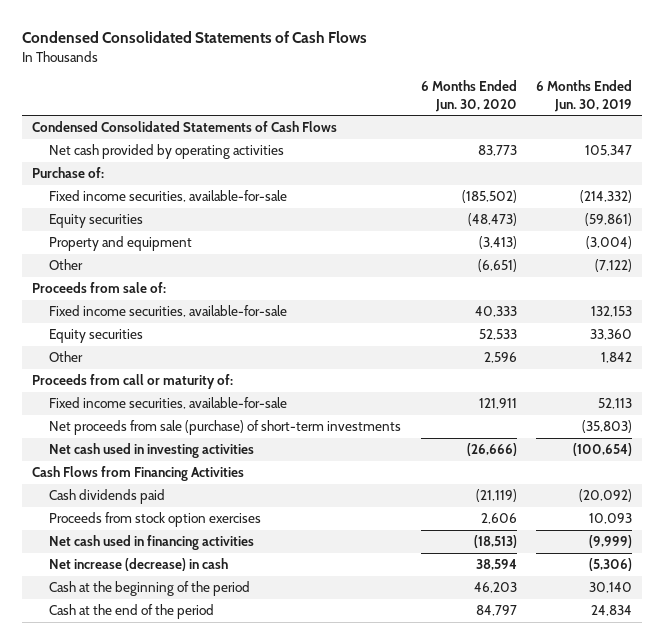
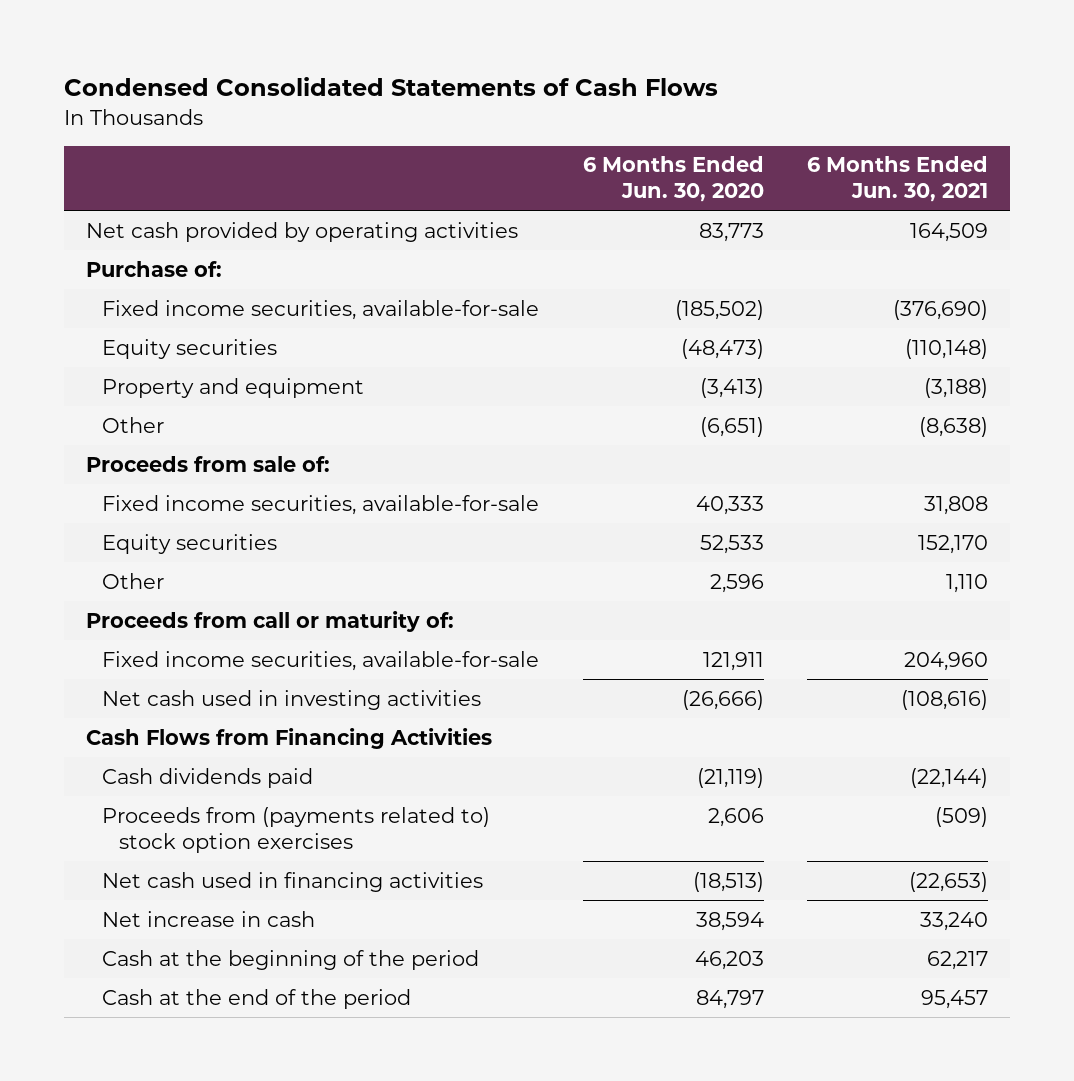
- | 6 Months Ended Jun. 30, 2020 | 6 Months Ended Jun. 30, 2019
+ | 6 Months Ended Jun. 30, 2020 | 6 Months Ended Jun. 30, 2021
- Condensed Consolidated Statements of Cash Flows
- Net proceeds from sale (purchase) of short-term investments | | (35,803)
- Proceeds from stock option exercises | 2,606 | 10,093
+ Proceeds from (payments related to) stock option exercises | 2,606 | (509)
- Net increase (decrease) in cash | 38,594 | (5,306)
+ Net increase in cash | 38,594 | 33,240

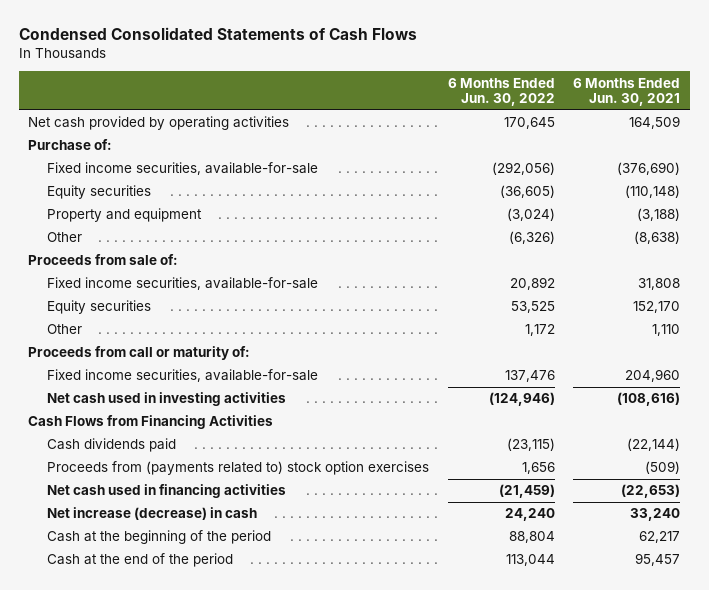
- | 6 Months Ended Jun. 30, 2020 | 6 Months Ended Jun. 30, 2021
+ | 6 Months Ended Jun. 30, 2022 | 6 Months Ended Jun. 30, 2021
- Net increase in cash | 38,594 | 33,240
+ Net increase (decrease) in cash | 24,240 | 33,240

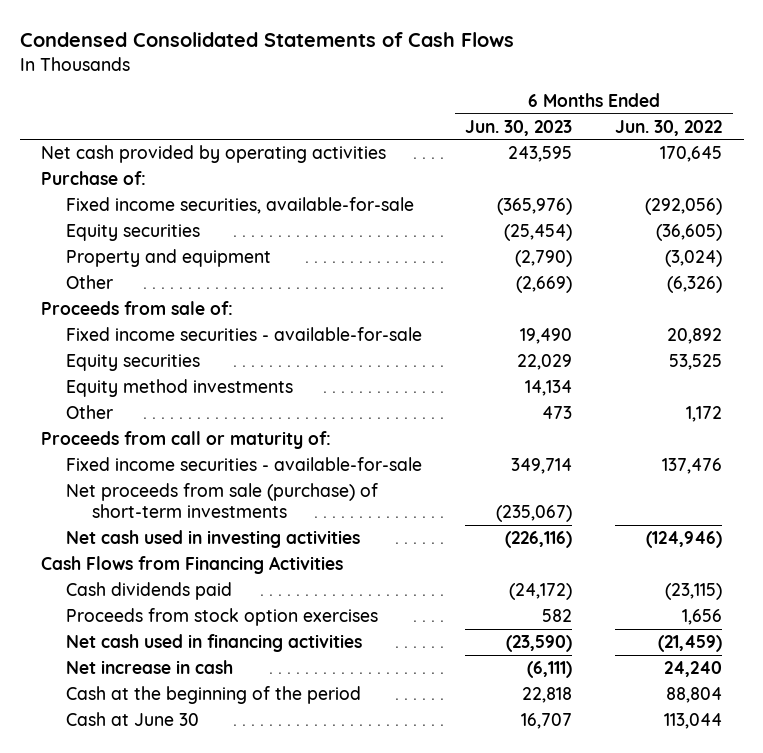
- | 6 Months Ended Jun. 30, 2022 | 6 Months Ended Jun. 30, 2021
+ | 6 Months Ended Jun. 30, 2023 | 6 Months Ended Jun. 30, 2022
- Fixed income securities, available-for-sale | 20,892 | 31,808
+ Fixed income securities - available-for-sale | 19,490 | 20,892
+ Equity method investments | 14,134 |
- Fixed income securities, available-for-sale | 137,476 | 204,960
+ Fixed income securities - available-for-sale | 349,714 | 137,476
+ Net proceeds from sale (purchase) of short-term investments | (235,067) |
- Proceeds from (payments related to) stock option exercises | 1,656 | (509)
+ Proceeds from stock option exercises | 582 | 1,656
- Net increase (decrease) in cash | 24,240 | 33,240
+ Net increase in cash | (6,111) | 24,240
- Cash at the end of the period | 113,044 | 95,457
+ Cash at June 30 | 16,707 | 113,044

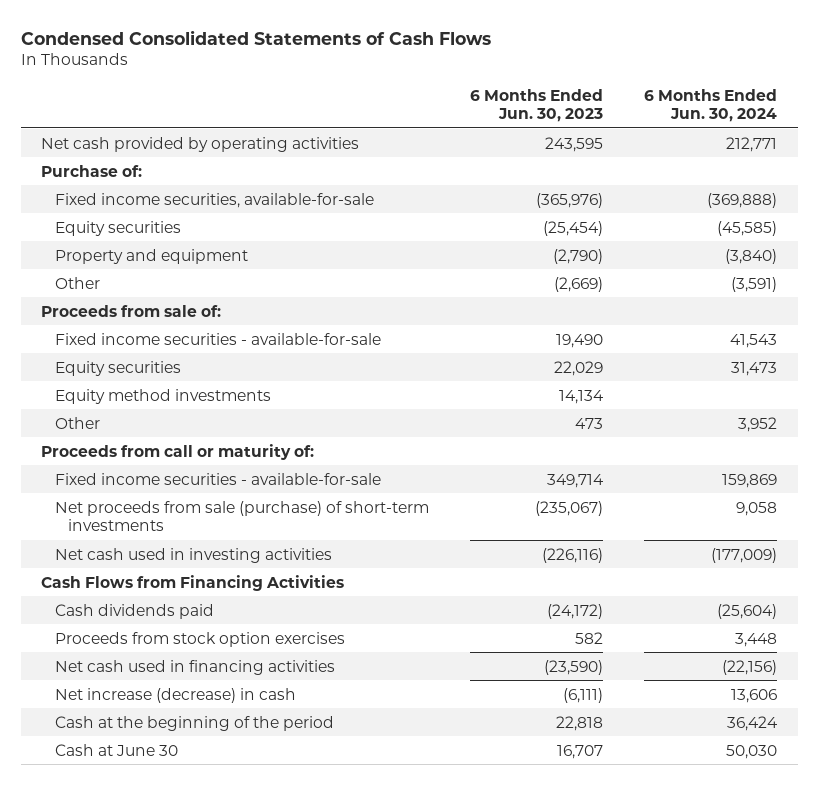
- | 6 Months Ended Jun. 30, 2023 | 6 Months Ended Jun. 30, 2022
+ | 6 Months Ended Jun. 30, 2023 | 6 Months Ended Jun. 30, 2024
- Net increase in cash | (6,111) | 24,240
+ Net increase (decrease) in cash | (6,111) | 13,606

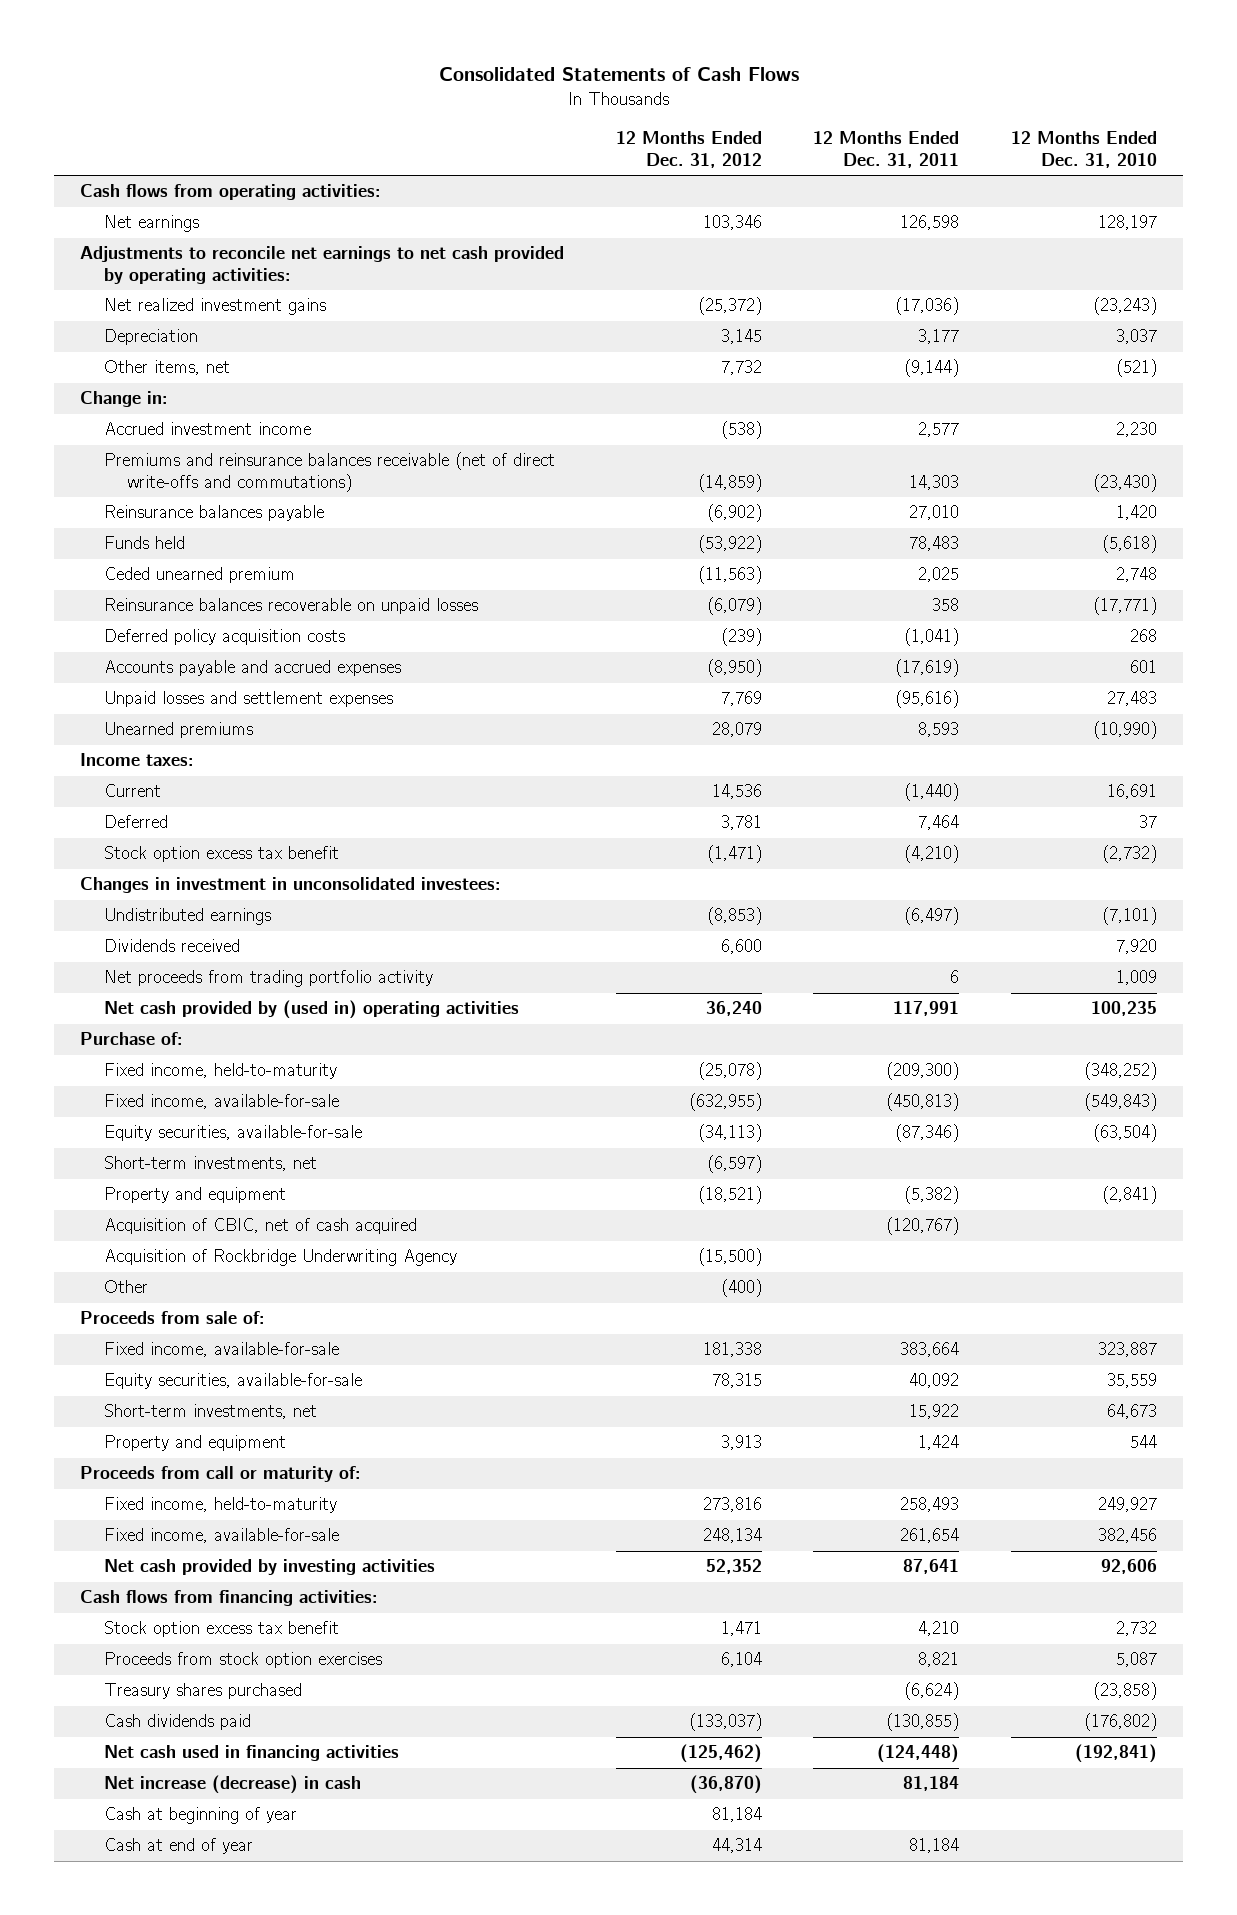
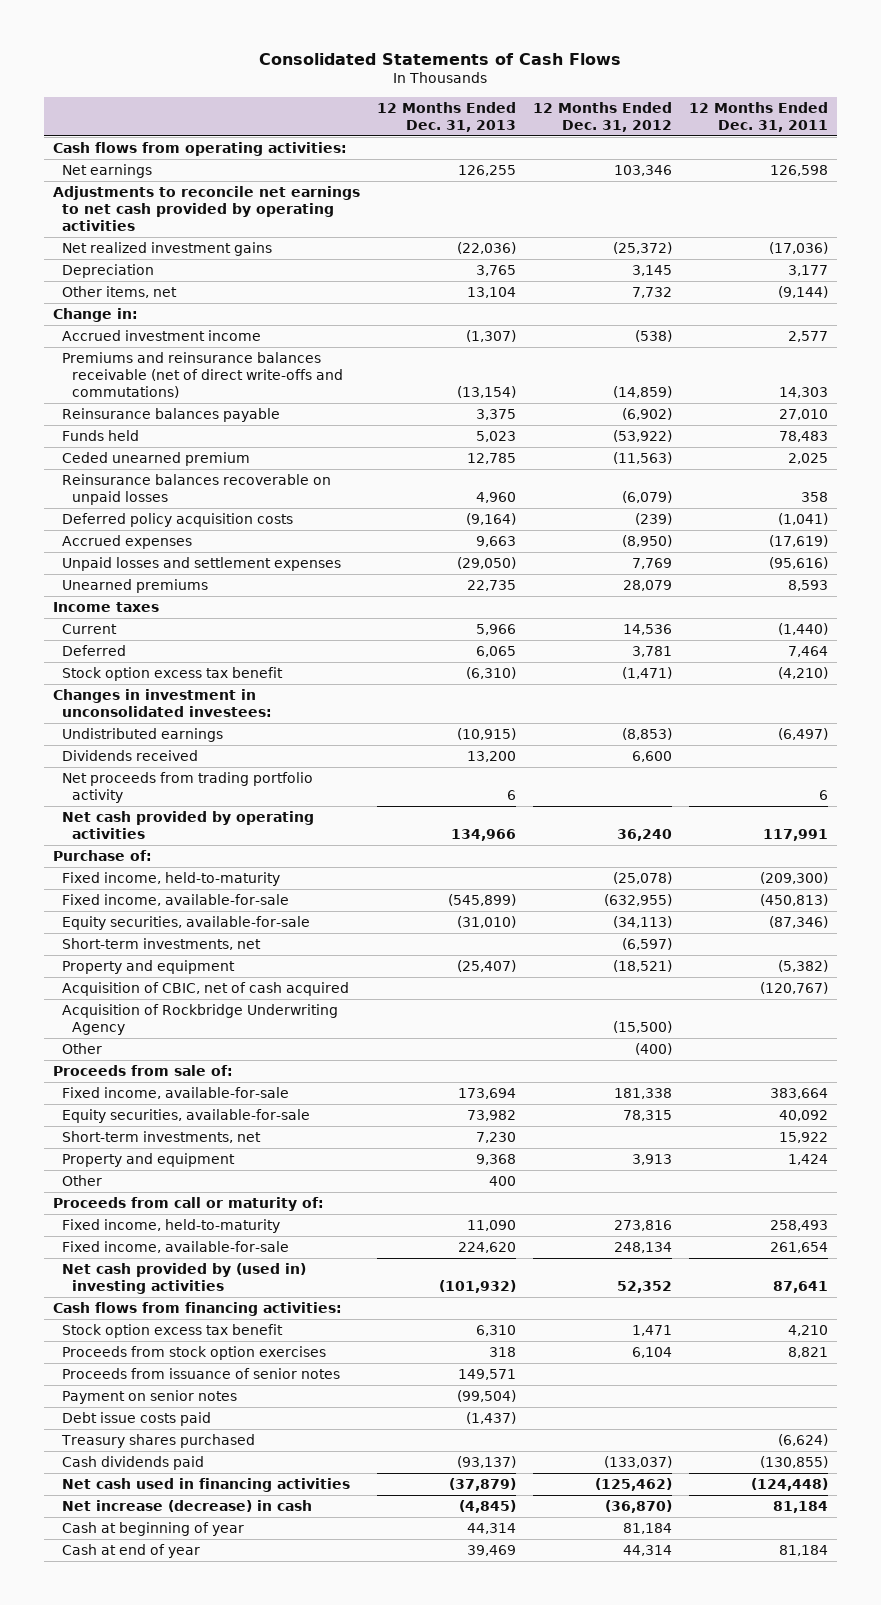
- | 12 Months Ended Dec. 31, 2012 | 12 Months Ended Dec. 31, 2011 | 12 Months Ended Dec. 31, 2010
+ | 12 Months Ended Dec. 31, 2013 | 12 Months Ended Dec. 31, 2012 | 12 Months Ended Dec. 31, 2011
- Adjustments to reconcile net earnings to net cash provided by operating activities:
+ Adjustments to reconcile net earnings to net cash provided by operating activities
- Accounts payable and accrued expenses | (8,950) | (17,619) | 601
+ Accrued expenses | 9,663 | (8,950) | (17,619)
- Income taxes:
+ Income taxes
- Net cash provided by (used in) operating activities | 36,240 | 117,991 | 100,235
+ Net cash provided by operating activities | 134,966 | 36,240 | 117,991
+ Other | 400 | |
- Net cash provided by investing activities | 52,352 | 87,641 | 92,606
+ Net cash provided by (used in) investing activities | (101,932) | 52,352 | 87,641
+ Proceeds from issuance of senior notes | 149,571 | |
+ Payment on senior notes | (99,504) | |
+ Debt issue costs paid | (1,437) | |

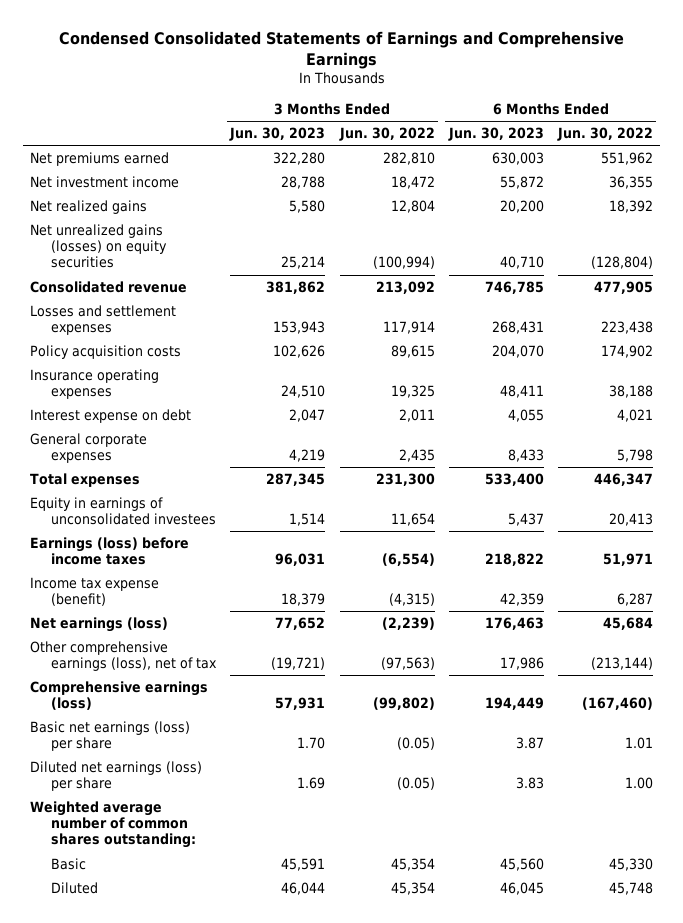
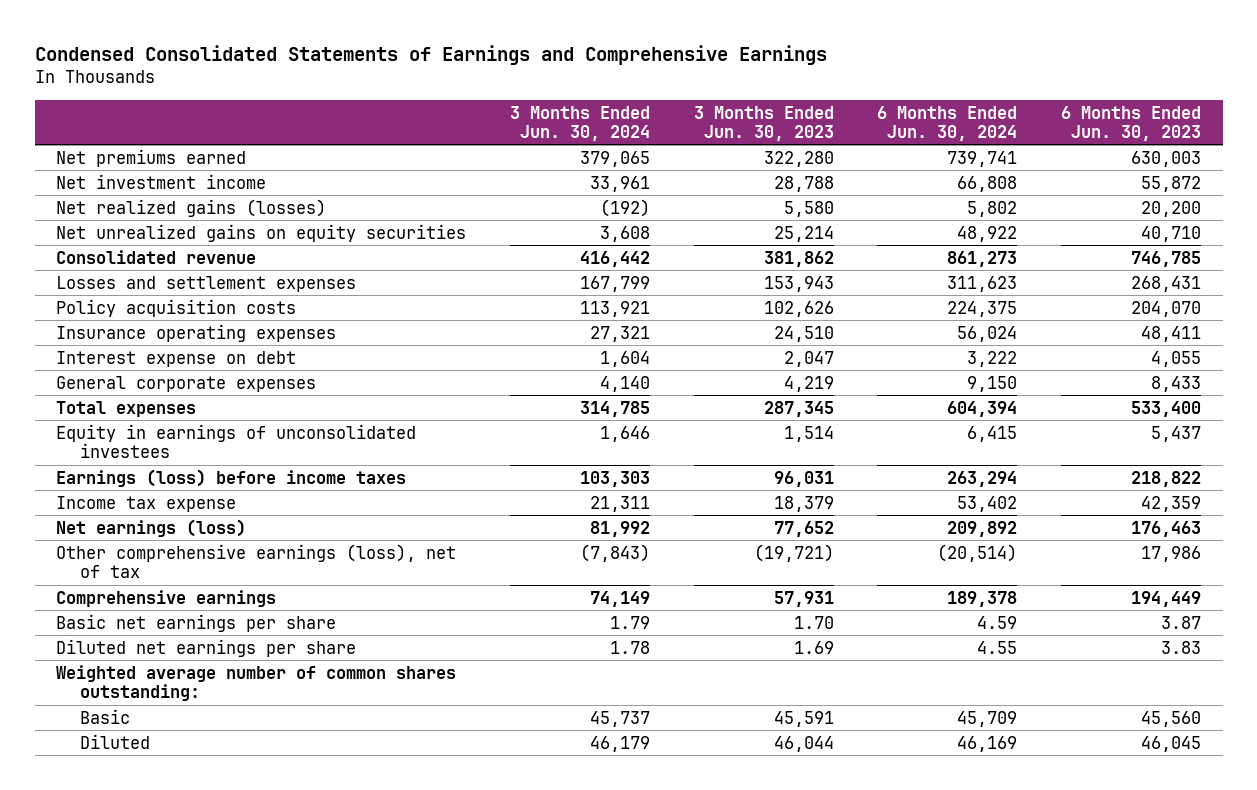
- | 3 Months Ended Jun. 30, 2023 | 3 Months Ended Jun. 30, 2022 | 6 Months Ended Jun. 30, 2023 | 6 Months Ended Jun. 30, 2022
+ | 3 Months Ended Jun. 30, 2024 | 3 Months Ended Jun. 30, 2023 | 6 Months Ended Jun. 30, 2024 | 6 Months Ended Jun. 30, 2023
- Net realized gains | 5,580 | 12,804 | 20,200 | 18,392
- Net unrealized gains (losses) on equity securities | 25,214 | (100,994) | 40,710 | (128,804)
+ Net realized gains (losses) | (192) | 5,580 | 5,802 | 20,200
+ Net unrealized gains on equity securities | 3,608 | 25,214 | 48,922 | 40,710
- Income tax expense (benefit) | 18,379 | (4,315) | 42,359 | 6,287
+ Income tax expense | 21,311 | 18,379 | 53,402 | 42,359
- Comprehensive earnings (loss) | 57,931 | (99,802) | 194,449 | (167,460)
- Basic net earnings (loss) per share | 1.70 | (0.05) | 3.87 | 1.01
- Diluted net earnings (loss) per share | 1.69 | (0.05) | 3.83 | 1.00
+ Comprehensive earnings | 74,149 | 57,931 | 189,378 | 194,449
+ Basic net earnings per share | 1.79 | 1.70 | 4.59 | 3.87
+ Diluted net earnings per share | 1.78 | 1.69 | 4.55 | 3.83

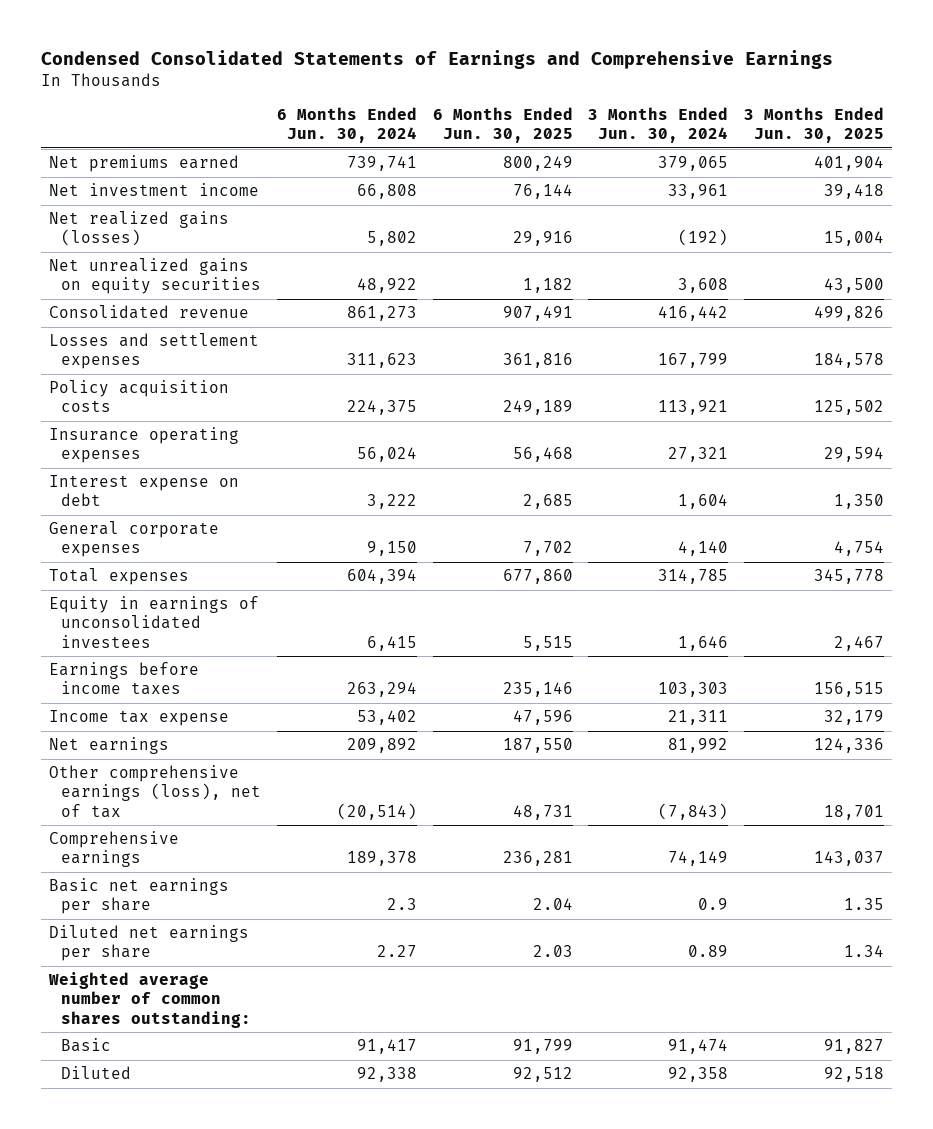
- | 3 Months Ended Jun. 30, 2024 | 3 Months Ended Jun. 30, 2023 | 6 Months Ended Jun. 30, 2024 | 6 Months Ended Jun. 30, 2023
+ | 6 Months Ended Jun. 30, 2024 | 6 Months Ended Jun. 30, 2025 | 3 Months Ended Jun. 30, 2024 | 3 Months Ended Jun. 30, 2025
- Earnings (loss) before income taxes | 103,303 | 96,031 | 263,294 | 218,822
+ Earnings before income taxes | 263,294 | 235,146 | 103,303 | 156,515
- Net earnings (loss) | 81,992 | 77,652 | 209,892 | 176,463
+ Net earnings | 209,892 | 187,550 | 81,992 | 124,336
- Basic net earnings per share | 1.79 | 1.70 | 4.59 | 3.87
- Diluted net earnings per share | 1.78 | 1.69 | 4.55 | 3.83
+ Basic net earnings per share | 2.3 | 2.04 | 0.9 | 1.35
+ Diluted net earnings per share | 2.27 | 2.03 | 0.89 | 1.34
- Basic | 45,737 | 45,591 | 45,709 | 45,560
- Diluted | 46,179 | 46,044 | 46,169 | 46,045
+ Basic | 91,417 | 91,799 | 91,474 | 91,827
+ Diluted | 92,338 | 92,512 | 92,358 | 92,518

